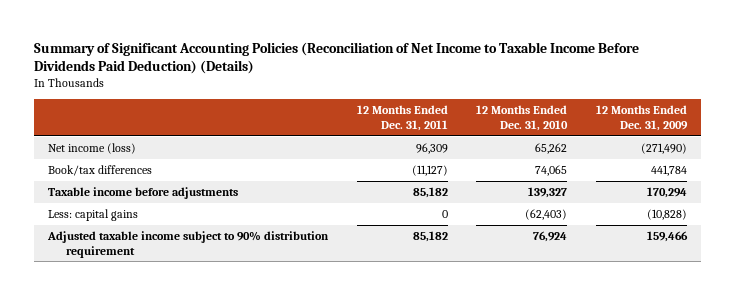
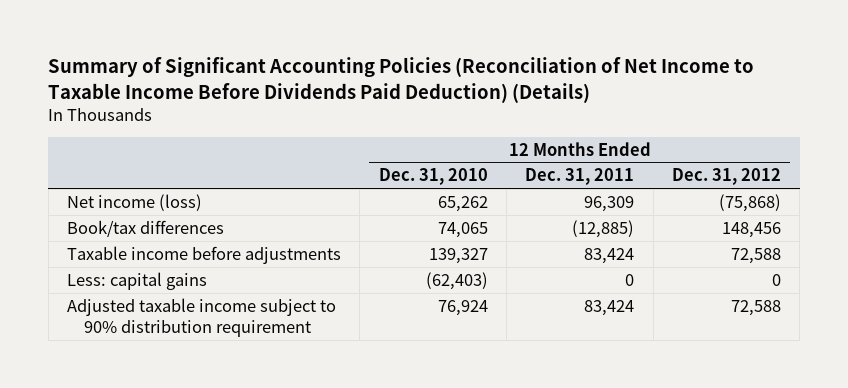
- | 12 Months Ended Dec. 31, 2011 | 12 Months Ended Dec. 31, 2010 | 12 Months Ended Dec. 31, 2009
+ | 12 Months Ended Dec. 31, 2010 | 12 Months Ended Dec. 31, 2011 | 12 Months Ended Dec. 31, 2012
- Book/tax differences | (11,127) | 74,065 | 441,784
- Taxable income before adjustments | 85,182 | 139,327 | 170,294
+ Book/tax differences | 74,065 | (12,885) | 148,456
+ Taxable income before adjustments | 139,327 | 83,424 | 72,588
- Adjusted taxable income subject to 90% distribution requirement | 85,182 | 76,924 | 159,466
+ Adjusted taxable income subject to 90% distribution requirement | 76,924 | 83,424 | 72,588

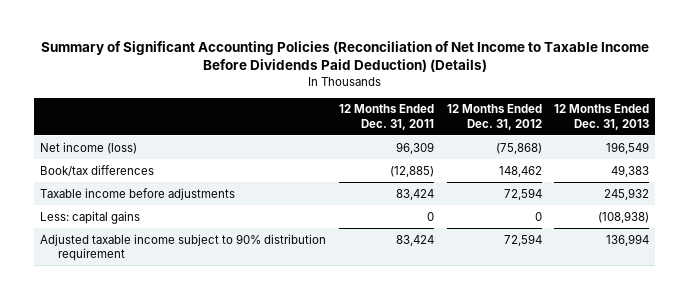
- | 12 Months Ended Dec. 31, 2010 | 12 Months Ended Dec. 31, 2011 | 12 Months Ended Dec. 31, 2012
+ | 12 Months Ended Dec. 31, 2011 | 12 Months Ended Dec. 31, 2012 | 12 Months Ended Dec. 31, 2013
- Book/tax differences | 74,065 | (12,885) | 148,456
- Taxable income before adjustments | 139,327 | 83,424 | 72,588
+ Book/tax differences | (12,885) | 148,462 | 49,383
+ Taxable income before adjustments | 83,424 | 72,594 | 245,932
- Adjusted taxable income subject to 90% distribution requirement | 76,924 | 83,424 | 72,588
+ Adjusted taxable income subject to 90% distribution requirement | 83,424 | 72,594 | 136,994

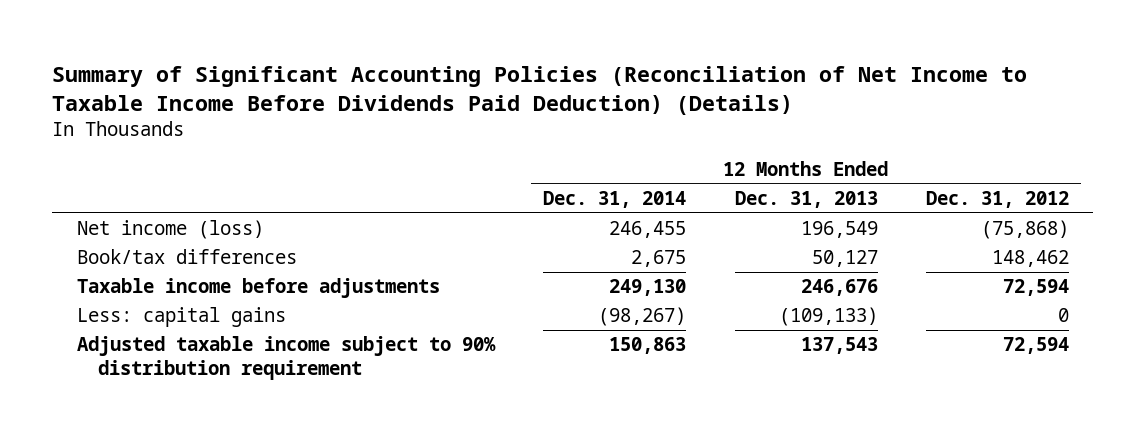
- | 12 Months Ended Dec. 31, 2011 | 12 Months Ended Dec. 31, 2012 | 12 Months Ended Dec. 31, 2013
+ | 12 Months Ended Dec. 31, 2014 | 12 Months Ended Dec. 31, 2013 | 12 Months Ended Dec. 31, 2012
- Book/tax differences | (12,885) | 148,462 | 49,383
- Taxable income before adjustments | 83,424 | 72,594 | 245,932
- Less: capital gains | 0 | 0 | (108,938)
- Adjusted taxable income subject to 90% distribution requirement | 83,424 | 72,594 | 136,994
+ Book/tax differences | 2,675 | 50,127 | 148,462
+ Taxable income before adjustments | 249,130 | 246,676 | 72,594
+ Less: capital gains | (98,267) | (109,133) | 0
+ Adjusted taxable income subject to 90% distribution requirement | 150,863 | 137,543 | 72,594

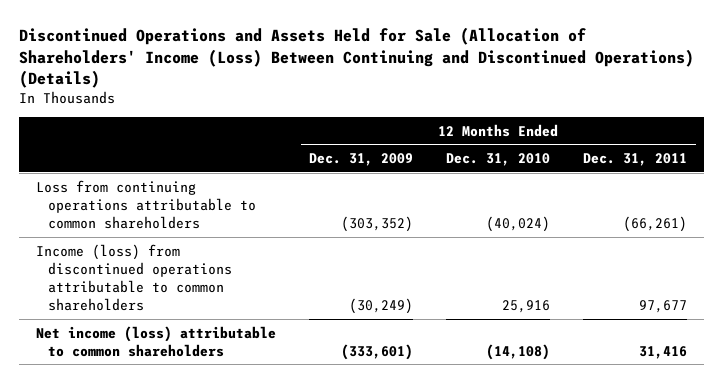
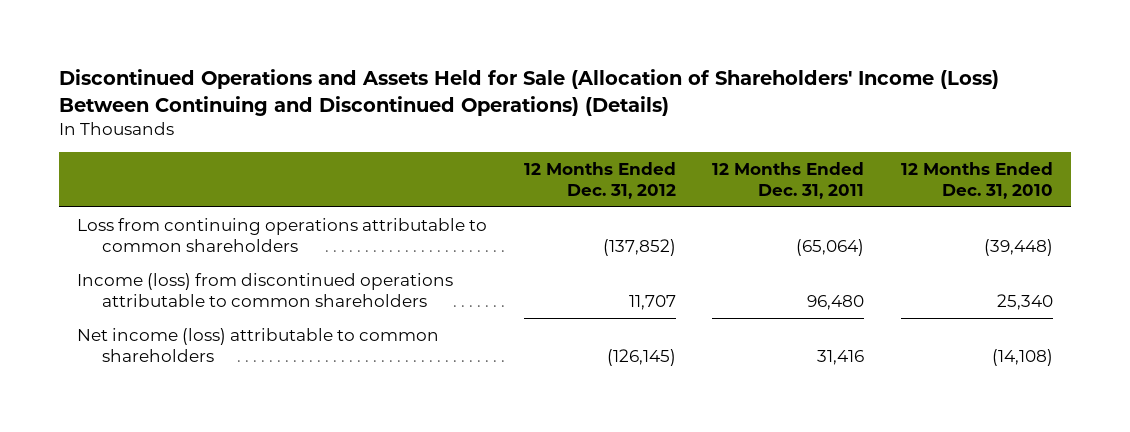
- | 12 Months Ended Dec. 31, 2009 | 12 Months Ended Dec. 31, 2010 | 12 Months Ended Dec. 31, 2011
+ | 12 Months Ended Dec. 31, 2012 | 12 Months Ended Dec. 31, 2011 | 12 Months Ended Dec. 31, 2010
- Loss from continuing operations attributable to common shareholders | (303,352) | (40,024) | (66,261)
- Income (loss) from discontinued operations attributable to common shareholders | (30,249) | 25,916 | 97,677
+ Loss from continuing operations attributable to common shareholders | (137,852) | (65,064) | (39,448)
+ Income (loss) from discontinued operations attributable to common shareholders | 11,707 | 96,480 | 25,340

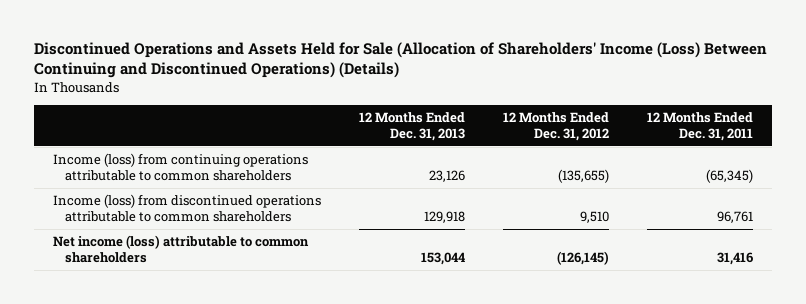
- | 12 Months Ended Dec. 31, 2012 | 12 Months Ended Dec. 31, 2011 | 12 Months Ended Dec. 31, 2010
+ | 12 Months Ended Dec. 31, 2013 | 12 Months Ended Dec. 31, 2012 | 12 Months Ended Dec. 31, 2011
- Loss from continuing operations attributable to common shareholders | (137,852) | (65,064) | (39,448)
- Income (loss) from discontinued operations attributable to common shareholders | 11,707 | 96,480 | 25,340
+ Income (loss) from continuing operations attributable to common shareholders | 23,126 | (135,655) | (65,345)
+ Income (loss) from discontinued operations attributable to common shareholders | 129,918 | 9,510 | 96,761

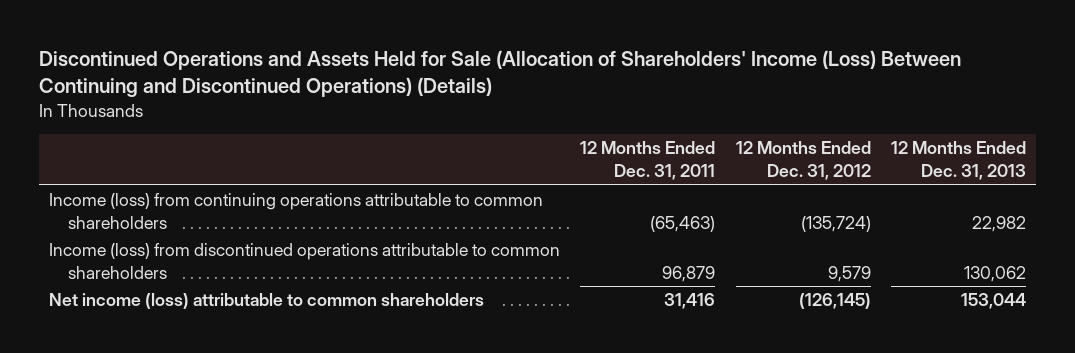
- | 12 Months Ended Dec. 31, 2013 | 12 Months Ended Dec. 31, 2012 | 12 Months Ended Dec. 31, 2011
+ | 12 Months Ended Dec. 31, 2011 | 12 Months Ended Dec. 31, 2012 | 12 Months Ended Dec. 31, 2013
- Income (loss) from continuing operations attributable to common shareholders | 23,126 | (135,655) | (65,345)
- Income (loss) from discontinued operations attributable to common shareholders | 129,918 | 9,510 | 96,761
+ Income (loss) from continuing operations attributable to common shareholders | (65,463) | (135,724) | 22,982
+ Income (loss) from discontinued operations attributable to common shareholders | 96,879 | 9,579 | 130,062

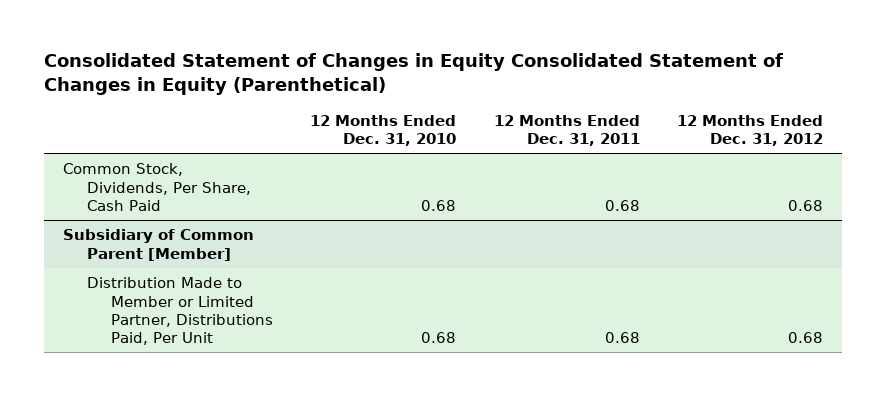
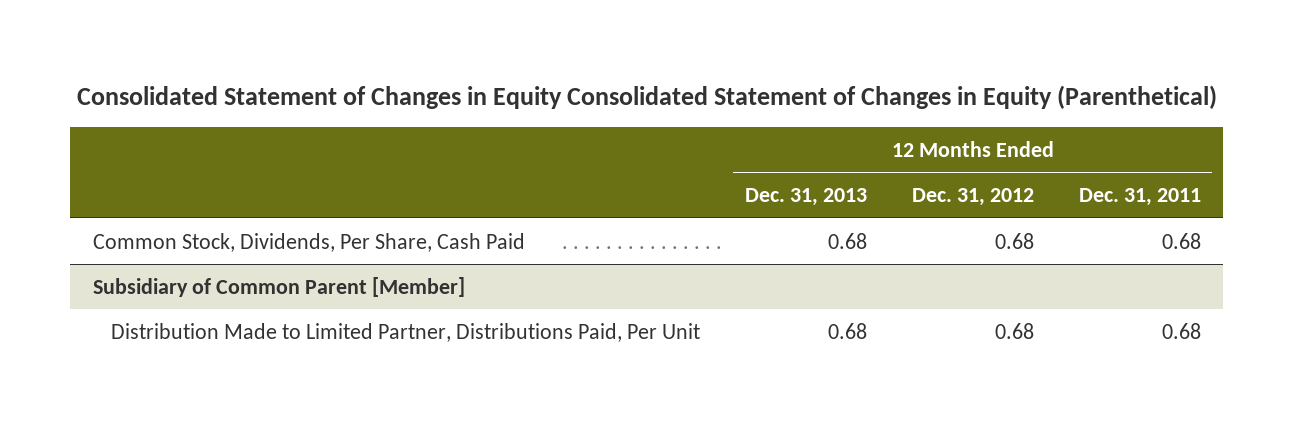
- | 12 Months Ended Dec. 31, 2010 | 12 Months Ended Dec. 31, 2011 | 12 Months Ended Dec. 31, 2012
+ | 12 Months Ended Dec. 31, 2013 | 12 Months Ended Dec. 31, 2012 | 12 Months Ended Dec. 31, 2011
@ Subsidiary of Common Parent [Member]
- Distribution Made to Member or Limited Partner, Distributions Paid, Per Unit | 0.68 | 0.68 | 0.68
+ Distribution Made to Limited Partner, Distributions Paid, Per Unit | 0.68 | 0.68 | 0.68

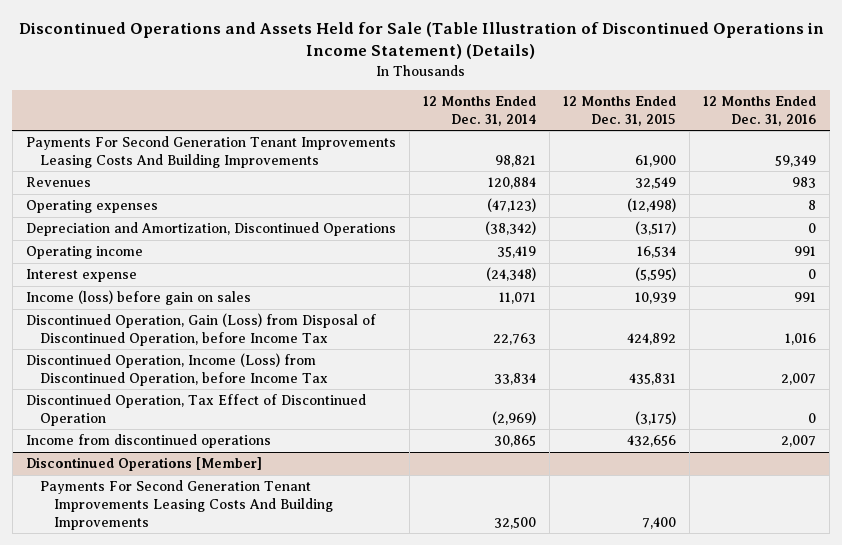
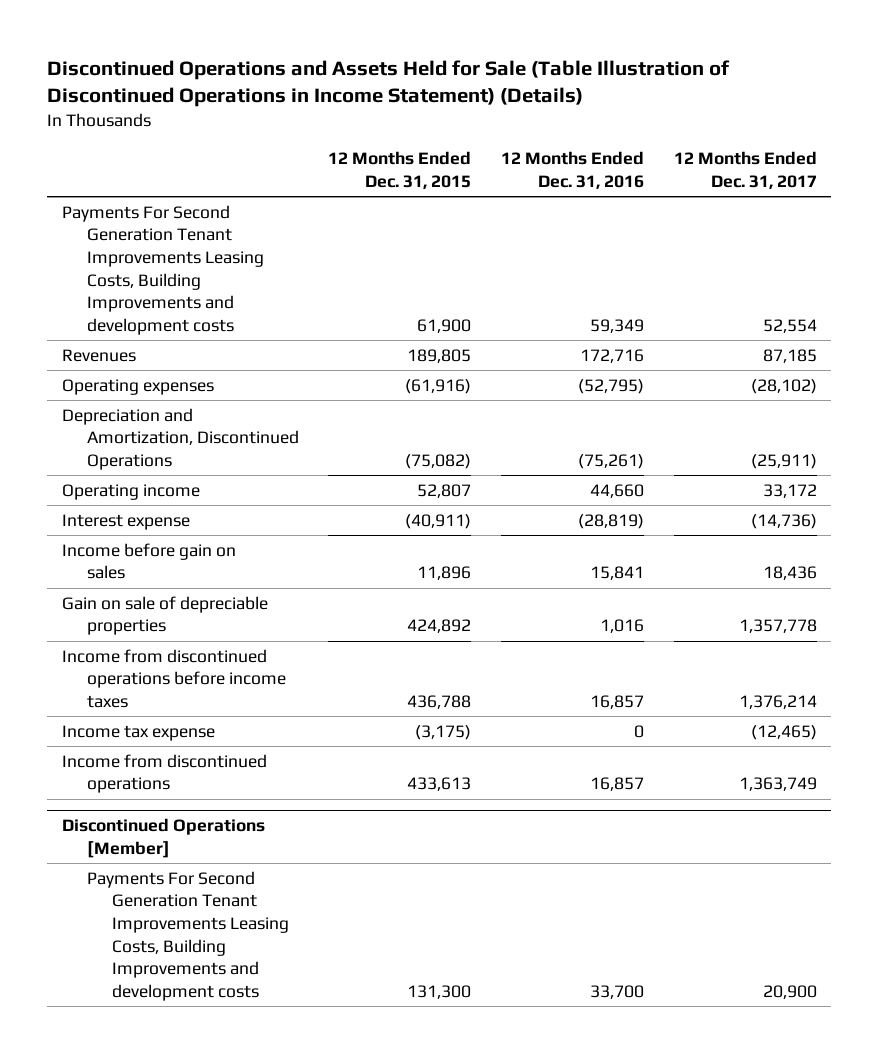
- | 12 Months Ended Dec. 31, 2014 | 12 Months Ended Dec. 31, 2015 | 12 Months Ended Dec. 31, 2016
+ | 12 Months Ended Dec. 31, 2015 | 12 Months Ended Dec. 31, 2016 | 12 Months Ended Dec. 31, 2017
- Payments For Second Generation Tenant Improvements Leasing Costs And Building Improvements | 98,821 | 61,900 | 59,349
- Revenues | 120,884 | 32,549 | 983
- Operating expenses | (47,123) | (12,498) | 8
- Depreciation and Amortization, Discontinued Operations | (38,342) | (3,517) | 0
- Operating income | 35,419 | 16,534 | 991
- Interest expense | (24,348) | (5,595) | 0
- Income (loss) before gain on sales | 11,071 | 10,939 | 991
- Discontinued Operation, Gain (Loss) from Disposal of Discontinued Operation, before Income Tax | 22,763 | 424,892 | 1,016
- Discontinued Operation, Income (Loss) from Discontinued Operation, before Income Tax | 33,834 | 435,831 | 2,007
- Discontinued Operation, Tax Effect of Discontinued Operation | (2,969) | (3,175) | 0
- Income from discontinued operations | 30,865 | 432,656 | 2,007
+ Payments For Second Generation Tenant Improvements Leasing Costs, Building Improvements and development costs | 61,900 | 59,349 | 52,554
+ Revenues | 189,805 | 172,716 | 87,185
+ Operating expenses | (61,916) | (52,795) | (28,102)
+ Depreciation and Amortization, Discontinued Operations | (75,082) | (75,261) | (25,911)
+ Operating income | 52,807 | 44,660 | 33,172
+ Interest expense | (40,911) | (28,819) | (14,736)
+ Income before gain on sales | 11,896 | 15,841 | 18,436
+ Gain on sale of depreciable properties | 424,892 | 1,016 | 1,357,778
+ Income from discontinued operations before income taxes | 436,788 | 16,857 | 1,376,214
+ Income tax expense | (3,175) | 0 | (12,465)
+ Income from discontinued operations | 433,613 | 16,857 | 1,363,749
@ Discontinued Operations [Member]
- Payments For Second Generation Tenant Improvements Leasing Costs And Building Improvements | 32,500 | 7,400 |
+ Payments For Second Generation Tenant Improvements Leasing Costs, Building Improvements and development costs | 131,300 | 33,700 | 20,900

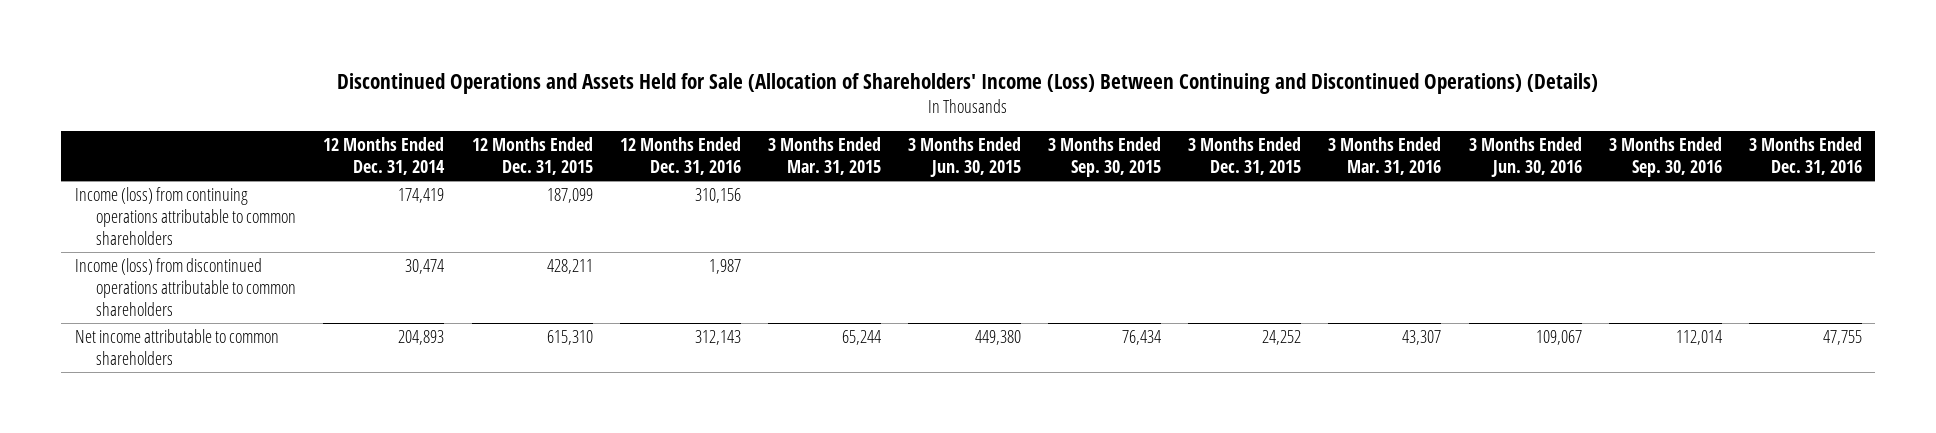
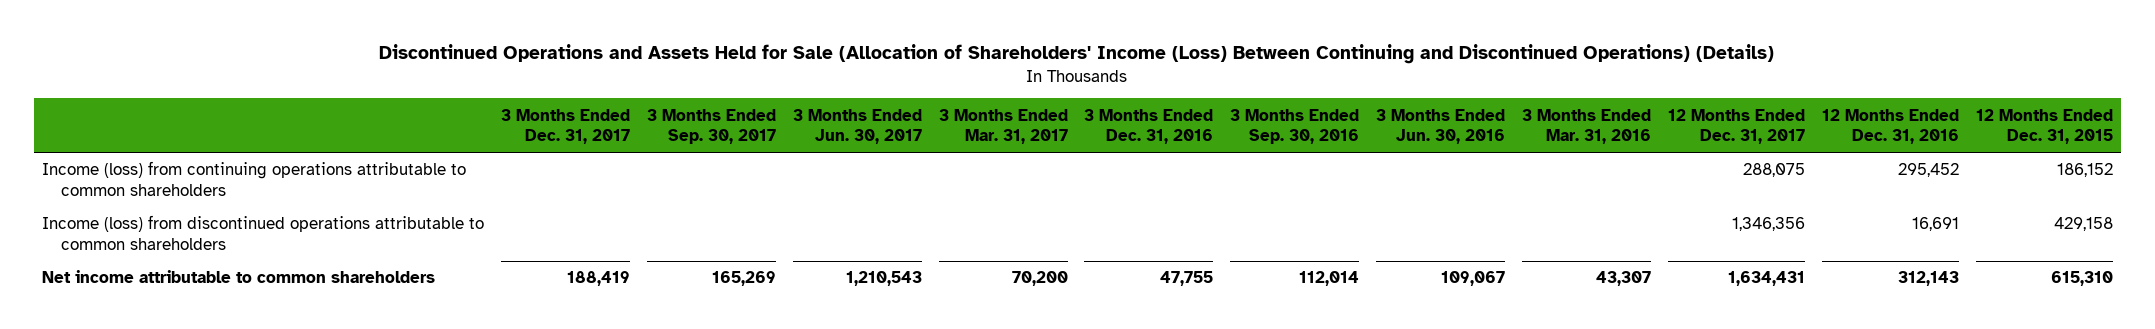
- | 12 Months Ended Dec. 31, 2014 | 12 Months Ended Dec. 31, 2015 | 12 Months Ended Dec. 31, 2016 | 3 Months Ended Mar. 31, 2015 | 3 Months Ended Jun. 30, 2015 | 3 Months Ended Sep. 30, 2015 | 3 Months Ended Dec. 31, 2015 | 3 Months Ended Mar. 31, 2016 | 3 Months Ended Jun. 30, 2016 | 3 Months Ended Sep. 30, 2016 | 3 Months Ended Dec. 31, 2016
+ | 3 Months Ended Dec. 31, 2017 | 3 Months Ended Sep. 30, 2017 | 3 Months Ended Jun. 30, 2017 | 3 Months Ended Mar. 31, 2017 | 3 Months Ended Dec. 31, 2016 | 3 Months Ended Sep. 30, 2016 | 3 Months Ended Jun. 30, 2016 | 3 Months Ended Mar. 31, 2016 | 12 Months Ended Dec. 31, 2017 | 12 Months Ended Dec. 31, 2016 | 12 Months Ended Dec. 31, 2015
- Income (loss) from continuing operations attributable to common shareholders | 174,419 | 187,099 | 310,156 | | | | | | | |
- Income (loss) from discontinued operations attributable to common shareholders | 30,474 | 428,211 | 1,987 | | | | | | | |
+ Income (loss) from continuing operations attributable to common shareholders | | | | | | | | | 288,075 | 295,452 | 186,152
+ Income (loss) from discontinued operations attributable to common shareholders | | | | | | | | | 1,346,356 | 16,691 | 429,158

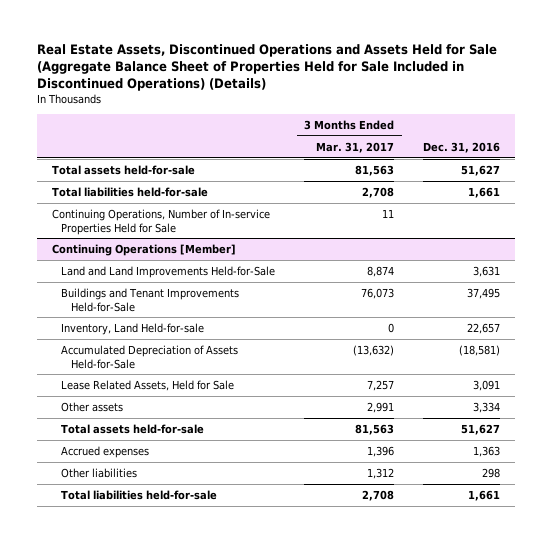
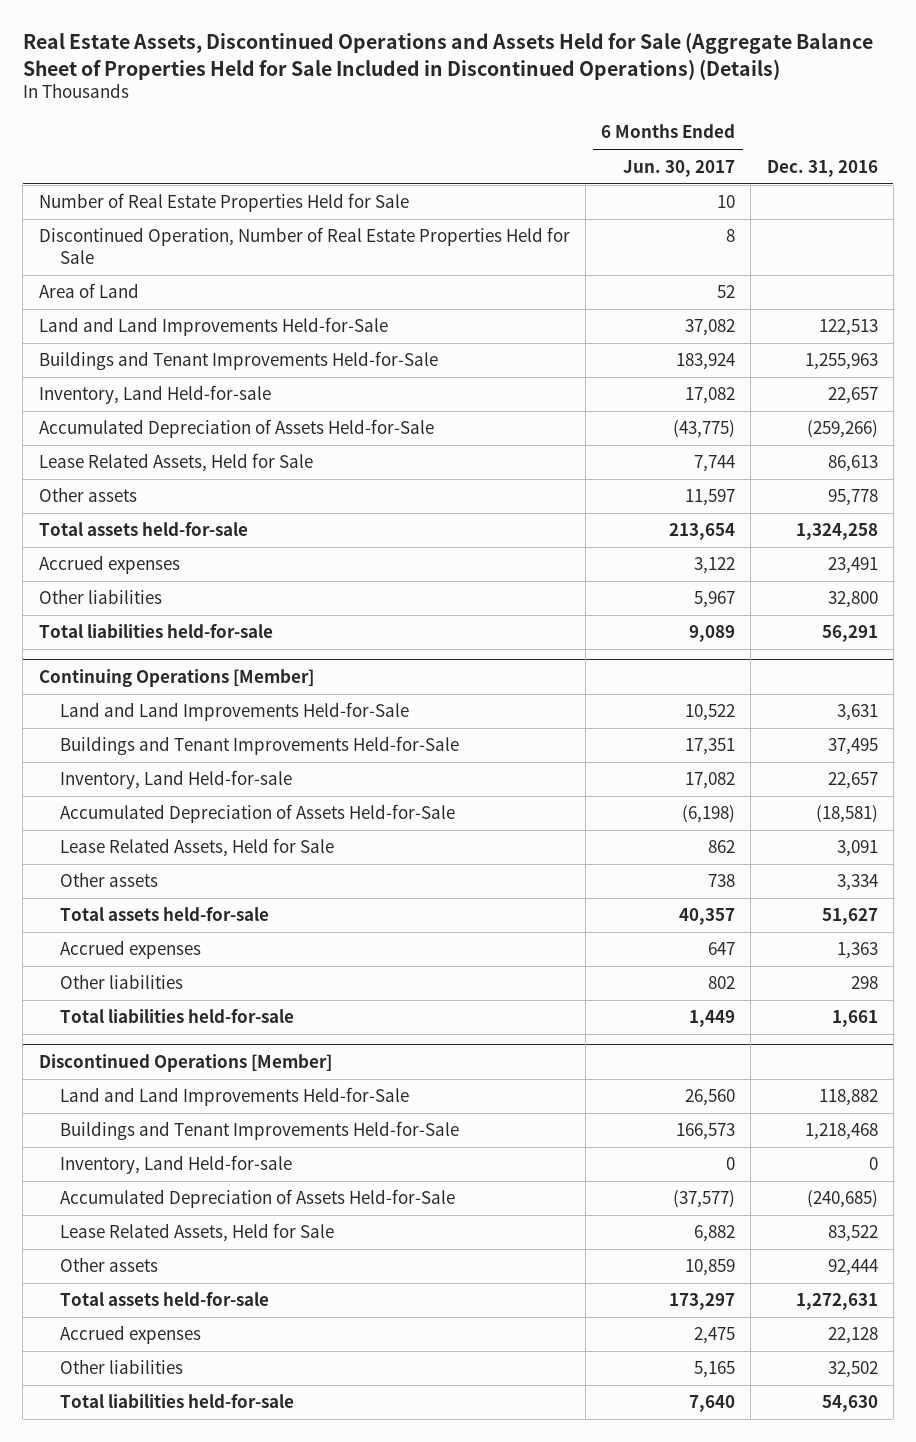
- | 3 Months Ended Mar. 31, 2017 | Dec. 31, 2016
+ | 6 Months Ended Jun. 30, 2017 | Dec. 31, 2016
- Total assets held-for-sale | 81,563 | 51,627
- Total liabilities held-for-sale | 2,708 | 1,661
- Continuing Operations, Number of In-service Properties Held for Sale | 11 |
+ Number of Real Estate Properties Held for Sale | 10 |
+ Discontinued Operation, Number of Real Estate Properties Held for Sale | 8 |
+ Area of Land | 52 |
+ Land and Land Improvements Held-for-Sale | 37,082 | 122,513
+ Buildings and Tenant Improvements Held-for-Sale | 183,924 | 1,255,963
+ Inventory, Land Held-for-sale | 17,082 | 22,657
+ Accumulated Depreciation of Assets Held-for-Sale | (43,775) | (259,266)
+ Lease Related Assets, Held for Sale | 7,744 | 86,613
+ Other assets | 11,597 | 95,778
+ Total assets held-for-sale | 213,654 | 1,324,258
+ Accrued expenses | 3,122 | 23,491
+ Other liabilities | 5,967 | 32,800
+ Total liabilities held-for-sale | 9,089 | 56,291
+ Discontinued Operations [Member]
+ Land and Land Improvements Held-for-Sale | 26,560 | 118,882
+ Buildings and Tenant Improvements Held-for-Sale | 166,573 | 1,218,468
+ Inventory, Land Held-for-sale | 0 | 0
+ Accumulated Depreciation of Assets Held-for-Sale | (37,577) | (240,685)
+ Lease Related Assets, Held for Sale | 6,882 | 83,522
+ Other assets | 10,859 | 92,444
+ Total assets held-for-sale | 173,297 | 1,272,631
+ Accrued expenses | 2,475 | 22,128
+ Other liabilities | 5,165 | 32,502
+ Total liabilities held-for-sale | 7,640 | 54,630

